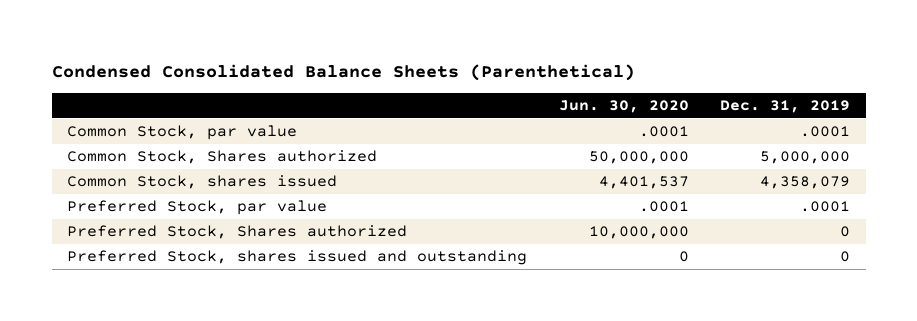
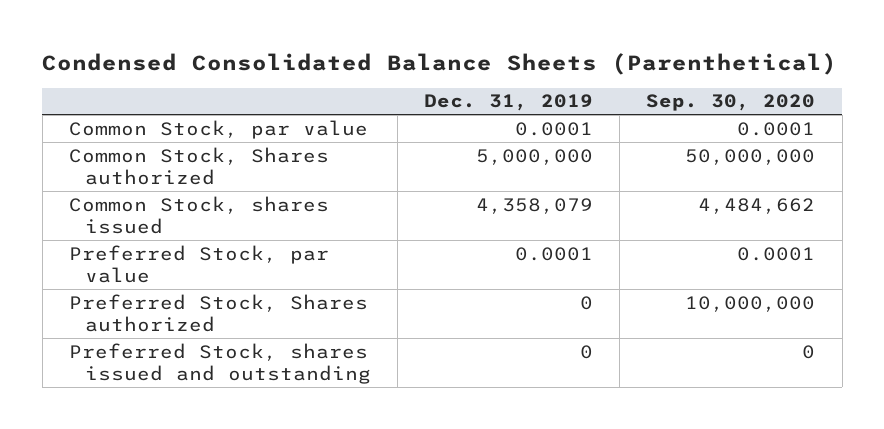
- | Jun. 30, 2020 | Dec. 31, 2019
+ | Dec. 31, 2019 | Sep. 30, 2020
- Common Stock, par value | .0001 | .0001
+ Common Stock, par value | 0.0001 | 0.0001
- Preferred Stock, par value | .0001 | .0001
+ Preferred Stock, par value | 0.0001 | 0.0001

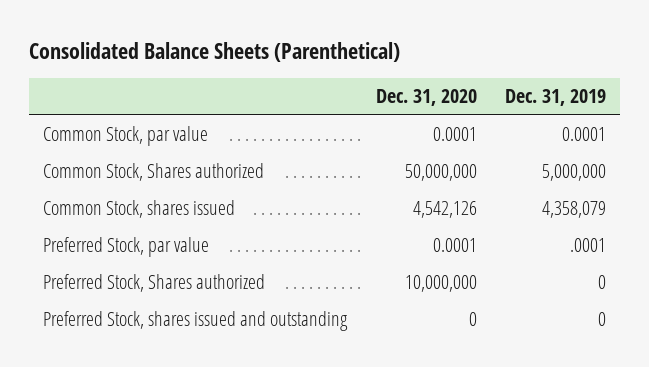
- Condensed Consolidated Balance Sheets (Parenthetical)
+ Consolidated Balance Sheets (Parenthetical)
- | Dec. 31, 2019 | Sep. 30, 2020
+ | Dec. 31, 2020 | Dec. 31, 2019
- Preferred Stock, par value | 0.0001 | 0.0001
+ Preferred Stock, par value | 0.0001 | .0001

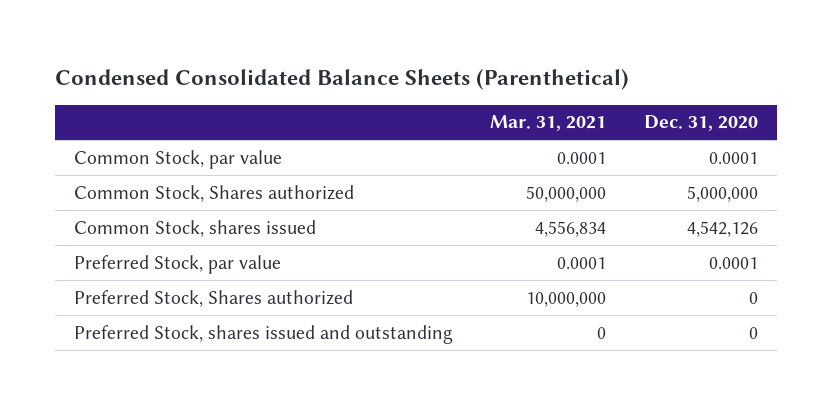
- Consolidated Balance Sheets (Parenthetical)
+ Condensed Consolidated Balance Sheets (Parenthetical)
- | Dec. 31, 2020 | Dec. 31, 2019
+ | Mar. 31, 2021 | Dec. 31, 2020
- Common Stock, Shares authorized | 50,000,000 | 5,000,000
+ Common Stock, Shares authorized | 50,000,000 | 5,000,000
- Preferred Stock, Shares authorized | 10,000,000 | 0
+ Preferred Stock, Shares authorized | 10,000,000 | 0

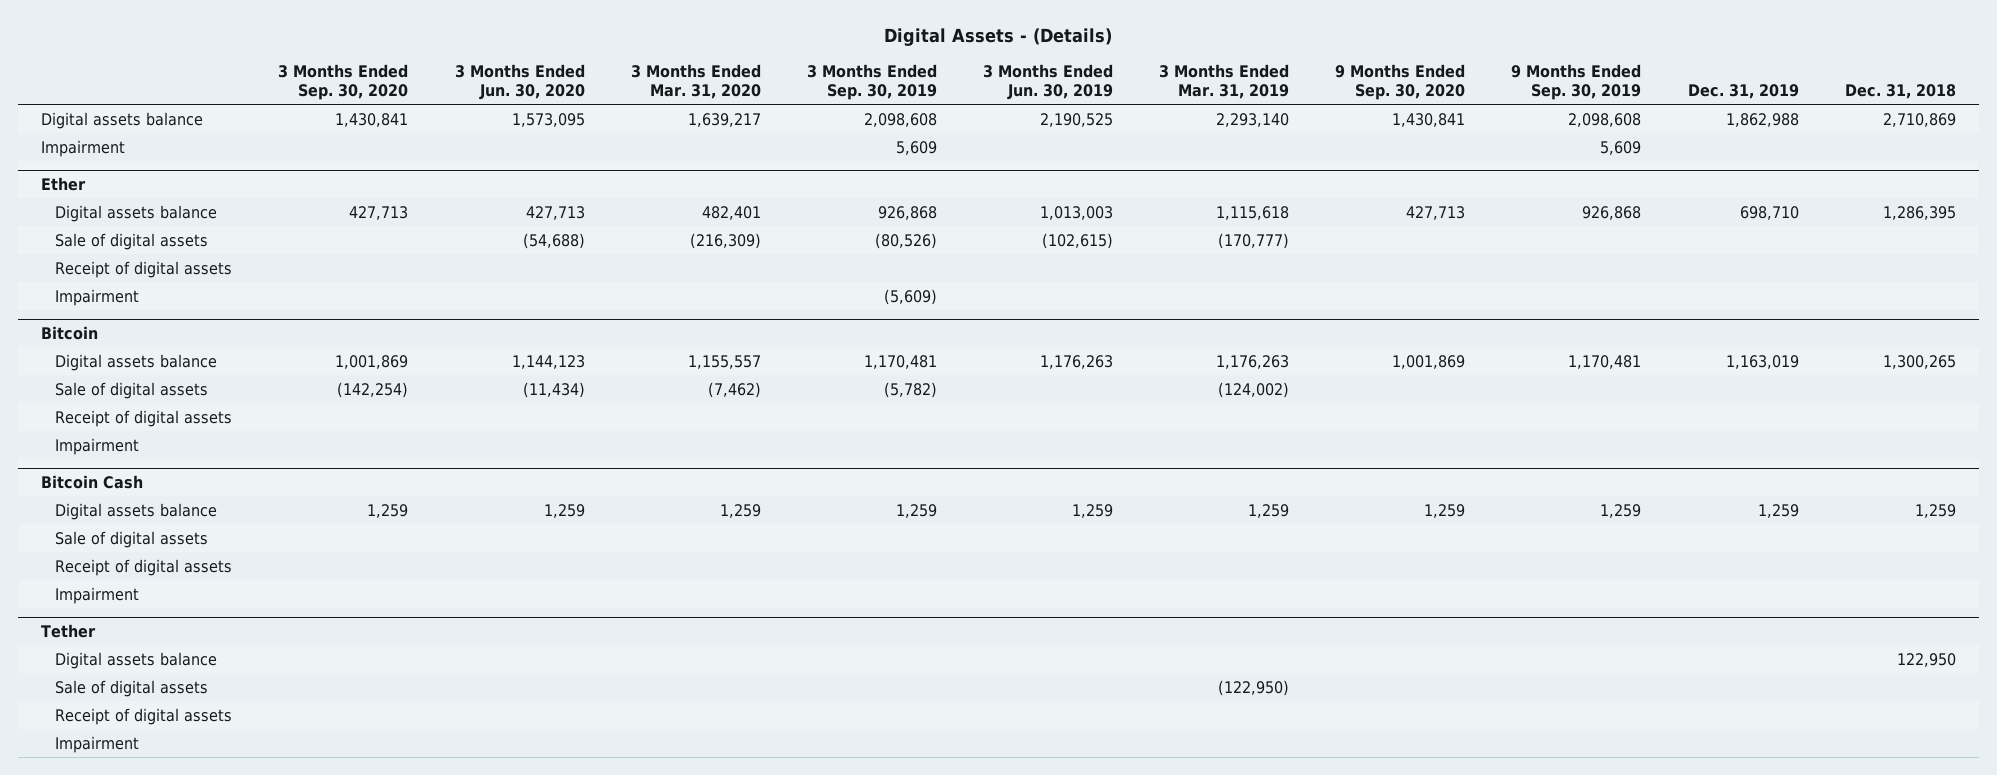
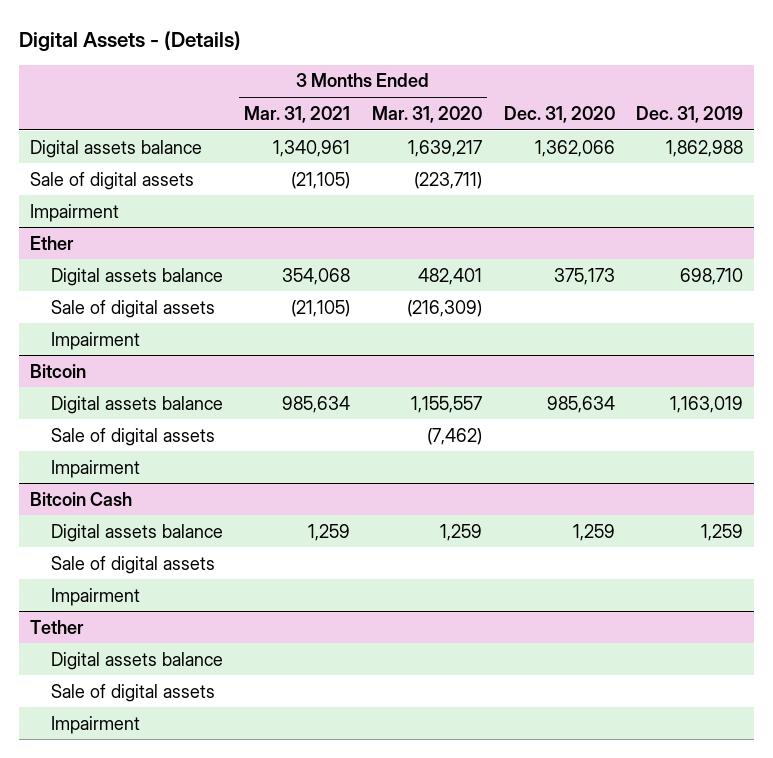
- | 3 Months Ended Sep. 30, 2020 | 3 Months Ended Jun. 30, 2020 | 3 Months Ended Mar. 31, 2020 | 3 Months Ended Sep. 30, 2019 | 3 Months Ended Jun. 30, 2019 | 3 Months Ended Mar. 31, 2019 | 9 Months Ended Sep. 30, 2020 | 9 Months Ended Sep. 30, 2019 | Dec. 31, 2019 | Dec. 31, 2018
+ | 3 Months Ended Mar. 31, 2021 | 3 Months Ended Mar. 31, 2020 | Dec. 31, 2020 | Dec. 31, 2019
+ Sale of digital assets | (21,105) | (223,711) | |
@ Ether
- Receipt of digital assets
@ Bitcoin
- Receipt of digital assets
@ Bitcoin Cash
- Receipt of digital assets
@ Tether
- Receipt of digital assets

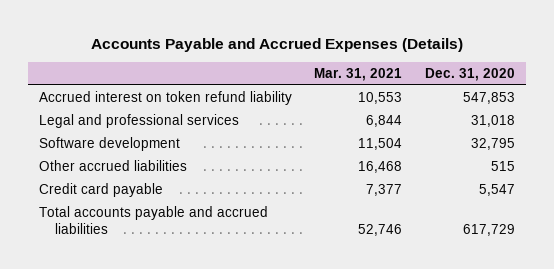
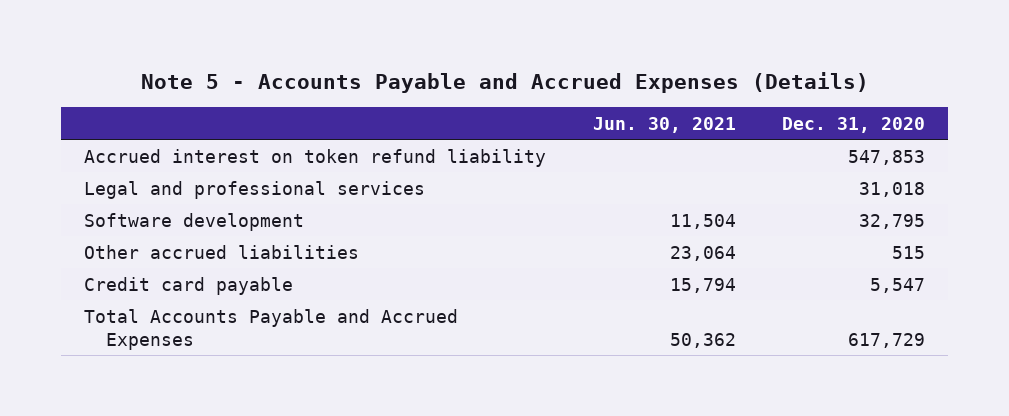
- Accounts Payable and Accrued Expenses (Details)
+ Note 5 - Accounts Payable and Accrued Expenses (Details)
- | Mar. 31, 2021 | Dec. 31, 2020
+ | Jun. 30, 2021 | Dec. 31, 2020
- Total accounts payable and accrued liabilities | 52,746 | 617,729
+ Total Accounts Payable and Accrued Expenses | 50,362 | 617,729

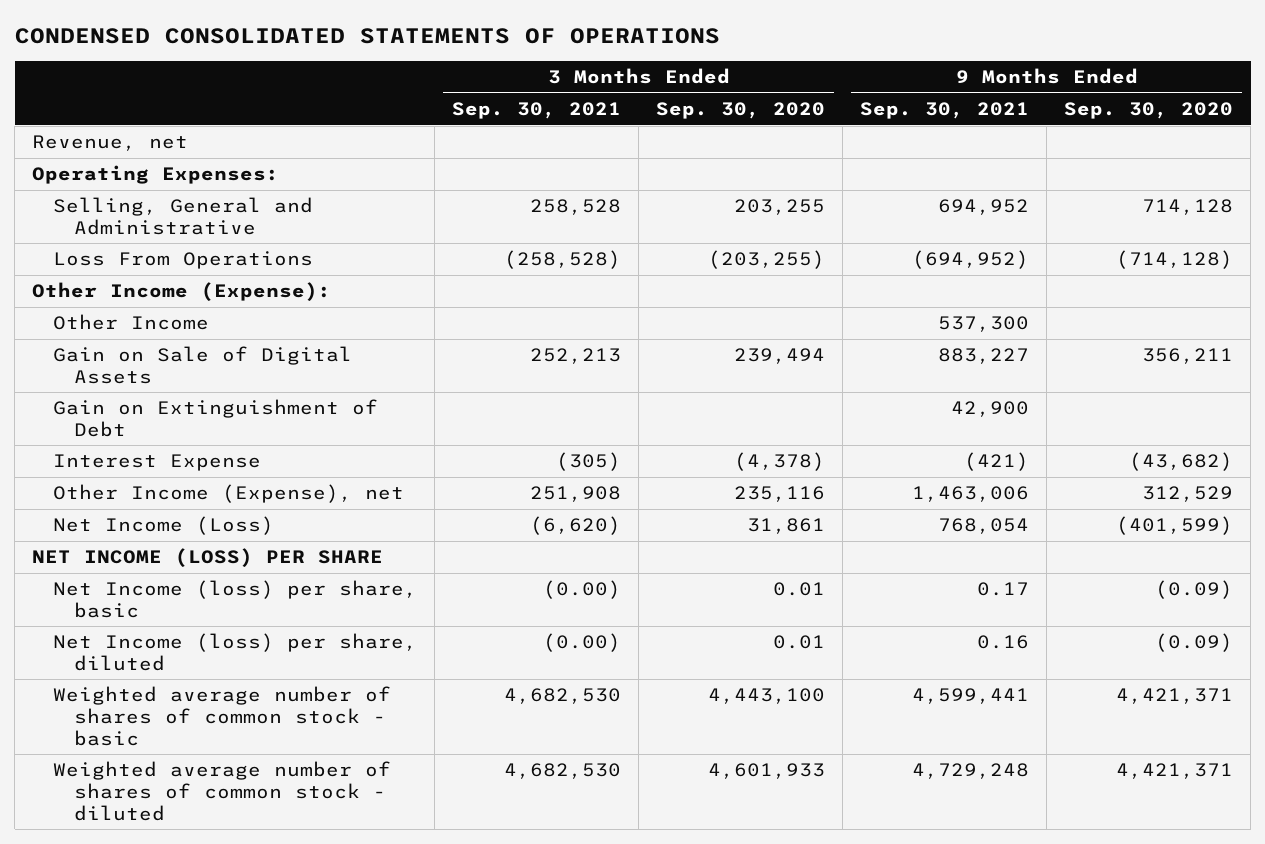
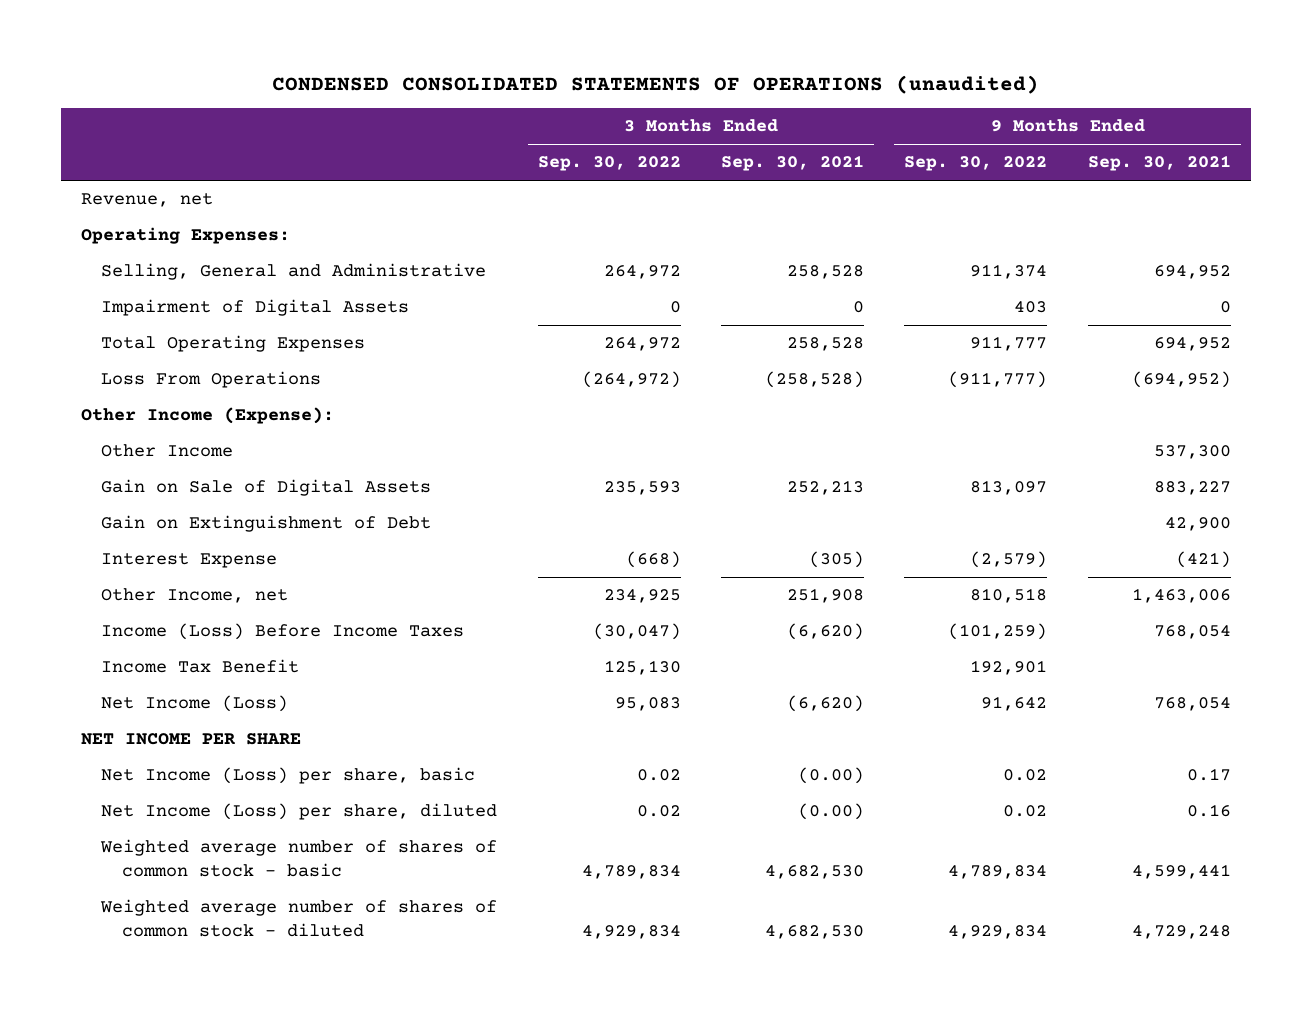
- CONDENSED CONSOLIDATED STATEMENTS OF OPERATIONS
+ CONDENSED CONSOLIDATED STATEMENTS OF OPERATIONS (unaudited)
- | 3 Months Ended Sep. 30, 2021 | 3 Months Ended Sep. 30, 2020 | 9 Months Ended Sep. 30, 2021 | 9 Months Ended Sep. 30, 2020
+ | 3 Months Ended Sep. 30, 2022 | 3 Months Ended Sep. 30, 2021 | 9 Months Ended Sep. 30, 2022 | 9 Months Ended Sep. 30, 2021
+ Impairment of Digital Assets | 0 | 0 | 403 | 0
+ Total Operating Expenses | 264,972 | 258,528 | 911,777 | 694,952
- Other Income (Expense), net | 251,908 | 235,116 | 1,463,006 | 312,529
+ Other Income, net | 234,925 | 251,908 | 810,518 | 1,463,006
+ Income (Loss) Before Income Taxes | (30,047) | (6,620) | (101,259) | 768,054
+ Income Tax Benefit | 125,130 | | 192,901 |
- NET INCOME (LOSS) PER SHARE
- Net Income (loss) per share, basic | (0.00) | 0.01 | 0.17 | (0.09)
- Net Income (loss) per share, diluted | (0.00) | 0.01 | 0.16 | (0.09)
+ NET INCOME PER SHARE
+ Net Income (Loss) per share, basic | 0.02 | (0.00) | 0.02 | 0.17
+ Net Income (Loss) per share, diluted | 0.02 | (0.00) | 0.02 | 0.16

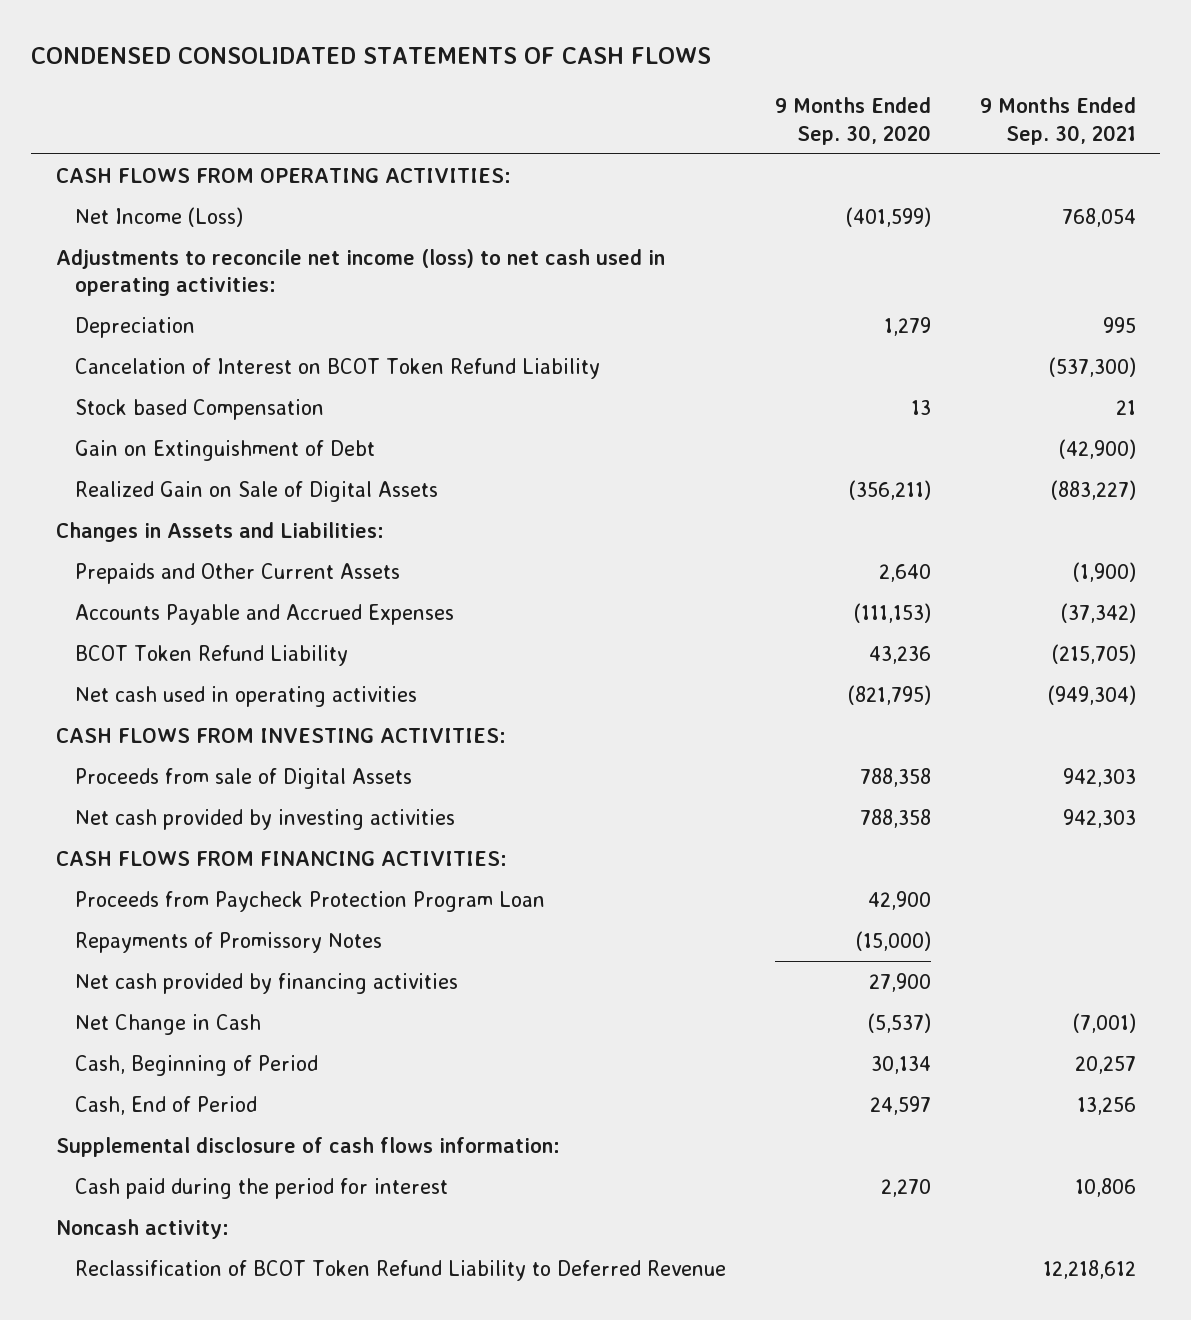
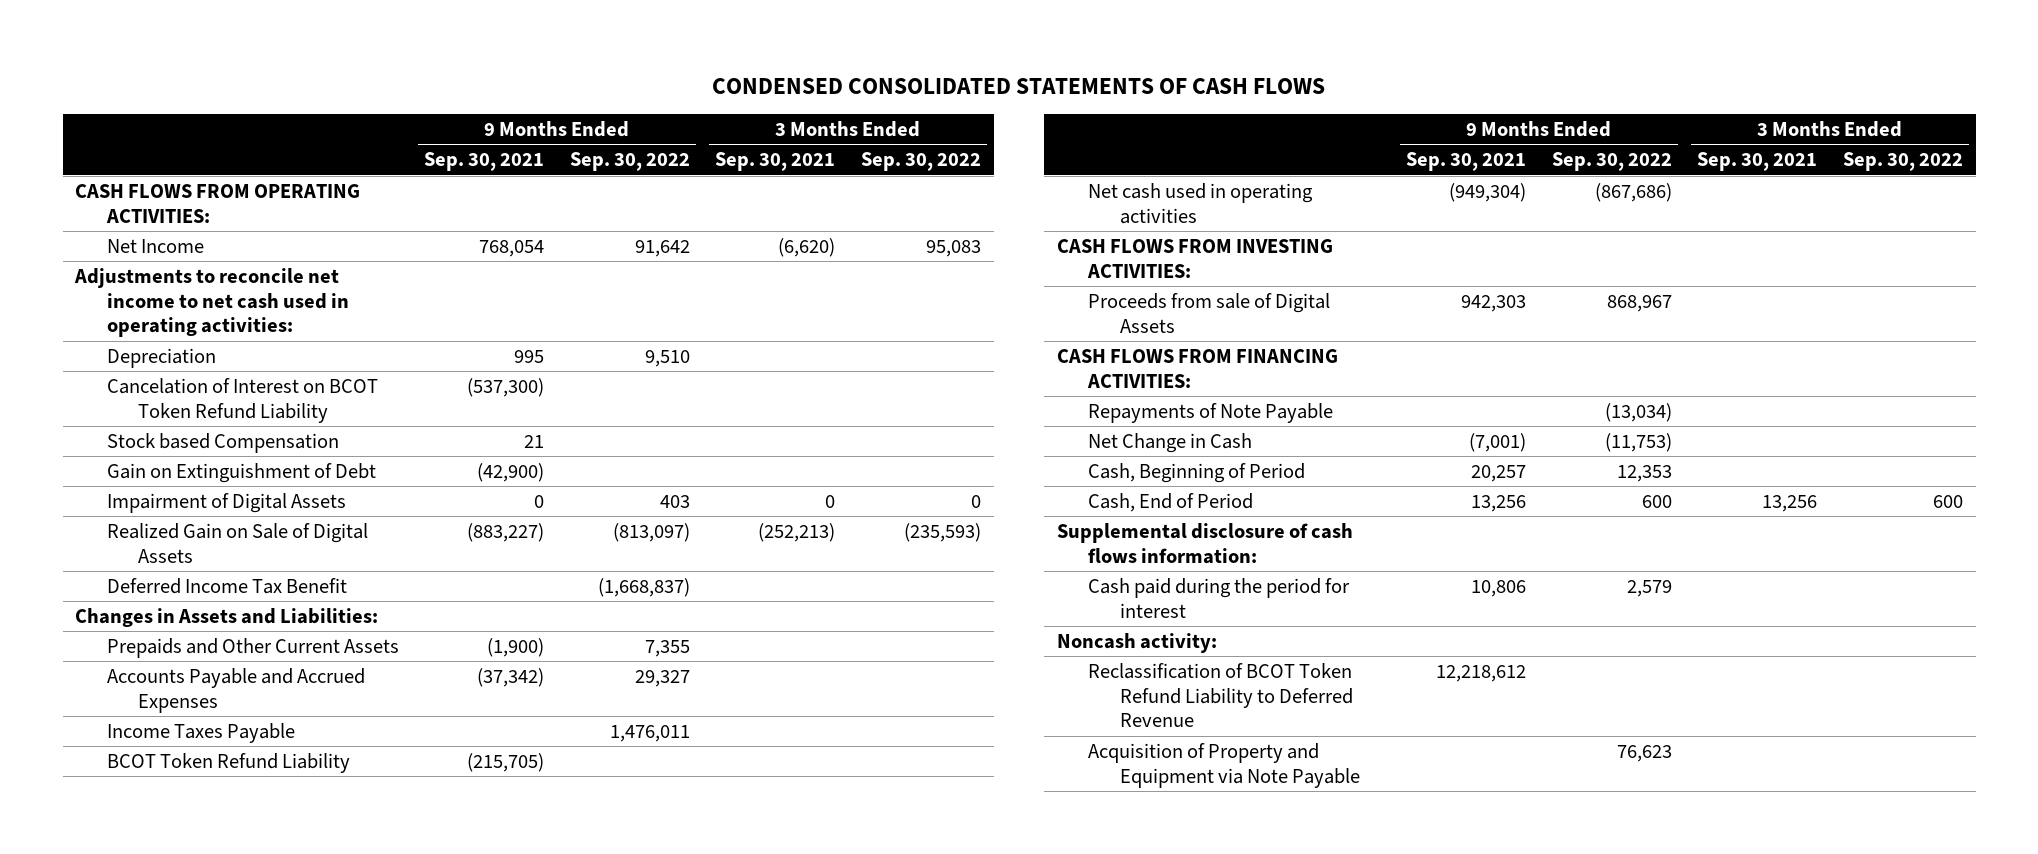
- | 9 Months Ended Sep. 30, 2020 | 9 Months Ended Sep. 30, 2021
+ | 9 Months Ended Sep. 30, 2021 | 9 Months Ended Sep. 30, 2022 | 3 Months Ended Sep. 30, 2021 | 3 Months Ended Sep. 30, 2022
- Net Income (Loss) | (401,599) | 768,054
- Adjustments to reconcile net income (loss) to net cash used in operating activities:
+ Net Income | 768,054 | 91,642 | (6,620) | 95,083
+ Adjustments to reconcile net income to net cash used in operating activities:
+ Impairment of Digital Assets | 0 | 403 | 0 | 0
+ Deferred Income Tax Benefit | | (1,668,837) | |
+ Income Taxes Payable | | 1,476,011 | |
- Net cash provided by investing activities | 788,358 | 942,303
- Proceeds from Paycheck Protection Program Loan | 42,900 |
- Repayments of Promissory Notes | (15,000) |
- Net cash provided by financing activities | 27,900 |
+ Repayments of Note Payable | | (13,034) | |
+ Acquisition of Property and Equipment via Note Payable | | 76,623 | |

